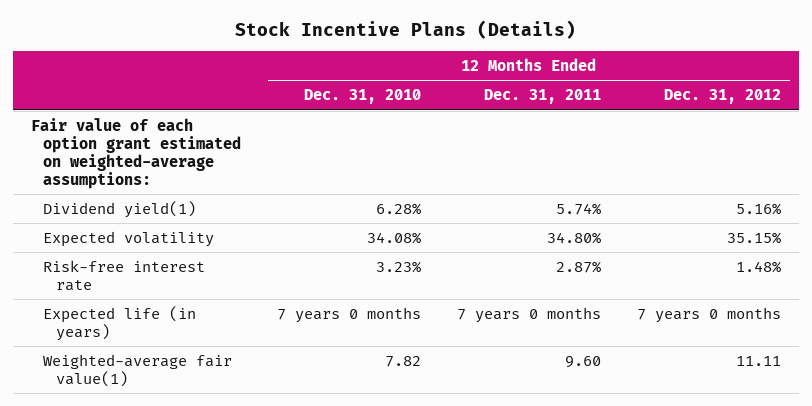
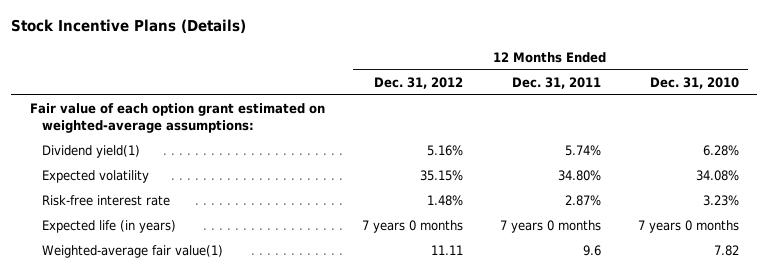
- | 12 Months Ended Dec. 31, 2010 | 12 Months Ended Dec. 31, 2011 | 12 Months Ended Dec. 31, 2012
+ | 12 Months Ended Dec. 31, 2012 | 12 Months Ended Dec. 31, 2011 | 12 Months Ended Dec. 31, 2010
- Weighted-average fair value(1) | 7.82 | 9.60 | 11.11
+ Weighted-average fair value(1) | 11.11 | 9.6 | 7.82

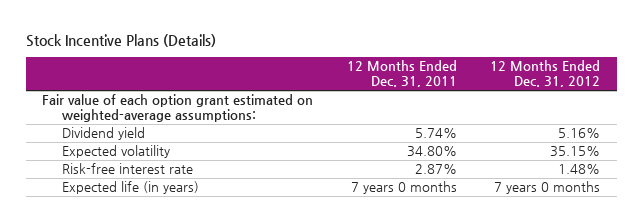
- | 12 Months Ended Dec. 31, 2012 | 12 Months Ended Dec. 31, 2011 | 12 Months Ended Dec. 31, 2010
+ | 12 Months Ended Dec. 31, 2011 | 12 Months Ended Dec. 31, 2012
- Dividend yield(1) | 5.16% | 5.74% | 6.28%
+ Dividend yield | 5.74% | 5.16%
- Weighted-average fair value(1) | 11.11 | 9.6 | 7.82

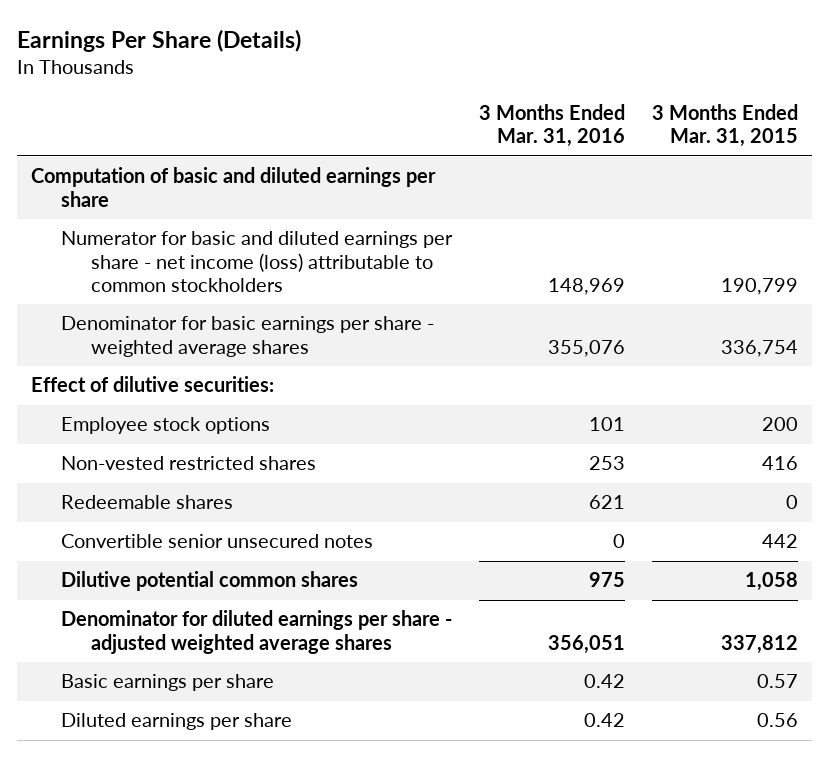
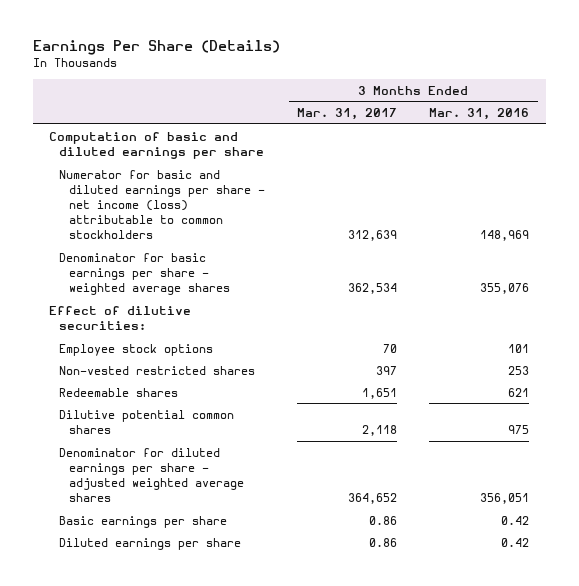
- | 3 Months Ended Mar. 31, 2016 | 3 Months Ended Mar. 31, 2015
+ | 3 Months Ended Mar. 31, 2017 | 3 Months Ended Mar. 31, 2016
- Convertible senior unsecured notes | 0 | 442

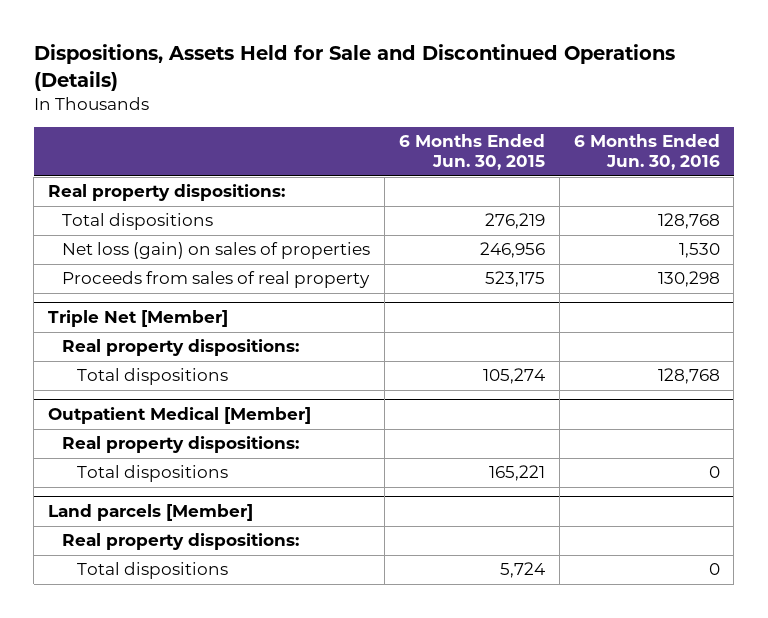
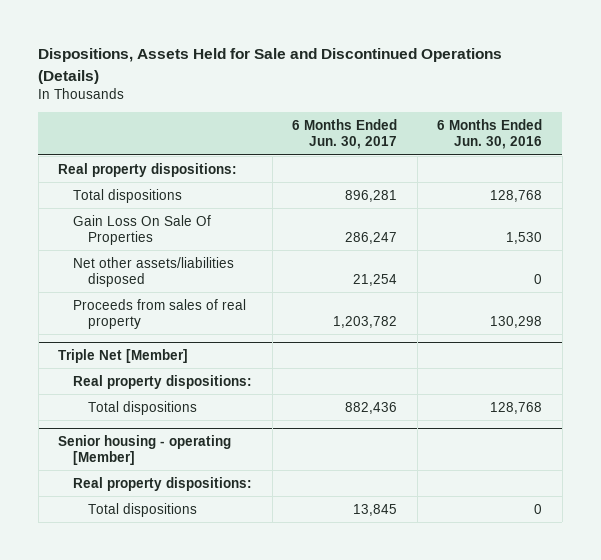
- | 6 Months Ended Jun. 30, 2015 | 6 Months Ended Jun. 30, 2016
+ | 6 Months Ended Jun. 30, 2017 | 6 Months Ended Jun. 30, 2016
- Net loss (gain) on sales of properties | 246,956 | 1,530
+ Gain Loss On Sale Of Properties | 286,247 | 1,530
+ Net other assets/liabilities disposed | 21,254 | 0
- Outpatient Medical [Member]
- Real property dispositions:
- Total dispositions | 165,221 | 0
- Land parcels [Member]
+ Senior housing - operating [Member]

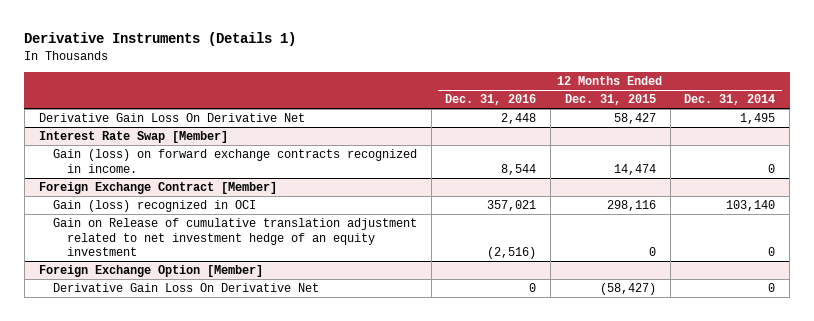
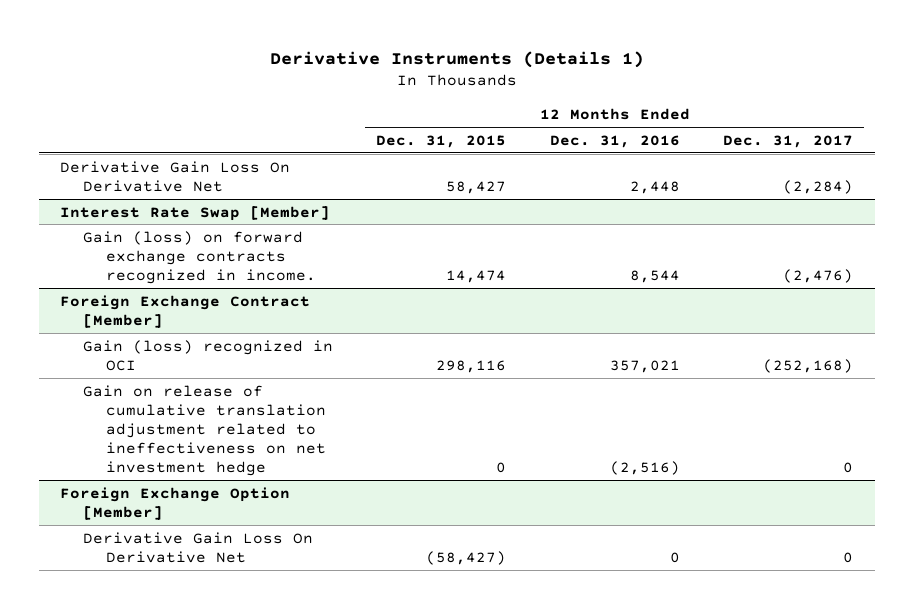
- | 12 Months Ended Dec. 31, 2016 | 12 Months Ended Dec. 31, 2015 | 12 Months Ended Dec. 31, 2014
+ | 12 Months Ended Dec. 31, 2015 | 12 Months Ended Dec. 31, 2016 | 12 Months Ended Dec. 31, 2017
@ Foreign Exchange Contract [Member]
- Gain on Release of cumulative translation adjustment related to net investment hedge of an equity investment | (2,516) | 0 | 0
+ Gain on release of cumulative translation adjustment related to ineffectiveness on net investment hedge | 0 | (2,516) | 0

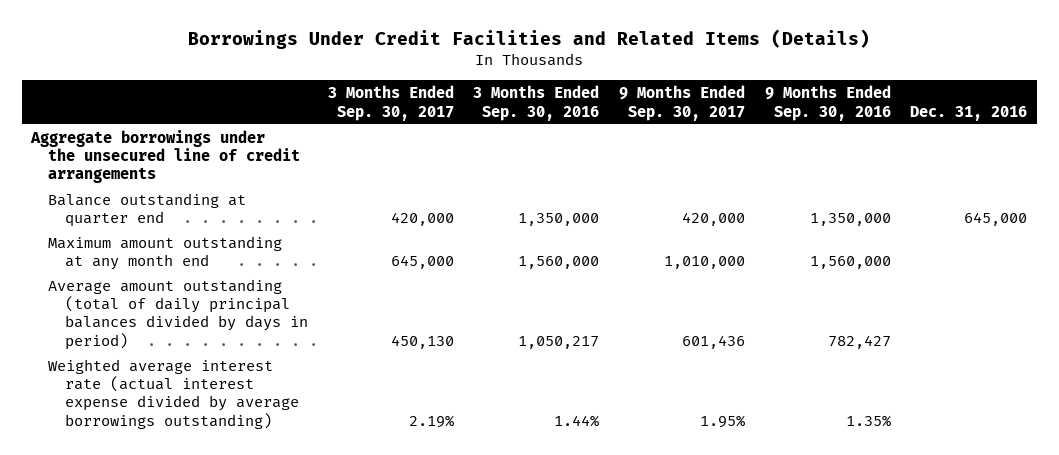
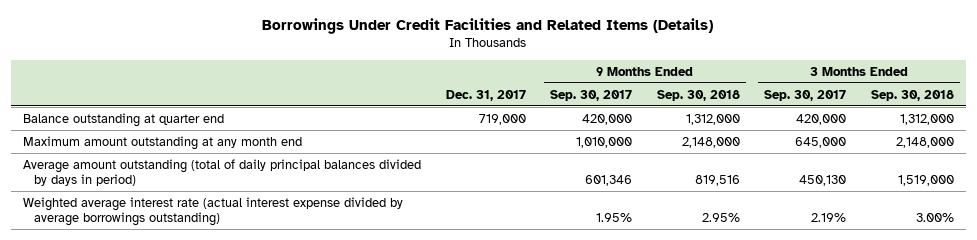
- | 3 Months Ended Sep. 30, 2017 | 3 Months Ended Sep. 30, 2016 | 9 Months Ended Sep. 30, 2017 | 9 Months Ended Sep. 30, 2016 | Dec. 31, 2016
+ | Dec. 31, 2017 | 9 Months Ended Sep. 30, 2017 | 9 Months Ended Sep. 30, 2018 | 3 Months Ended Sep. 30, 2017 | 3 Months Ended Sep. 30, 2018
- Aggregate borrowings under the unsecured line of credit arrangements
- Average amount outstanding (total of daily principal balances divided by days in period) | 450,130 | 1,050,217 | 601,436 | 782,427 |
+ Average amount outstanding (total of daily principal balances divided by days in period) | | 601,346 | 819,516 | 450,130 | 1,519,000

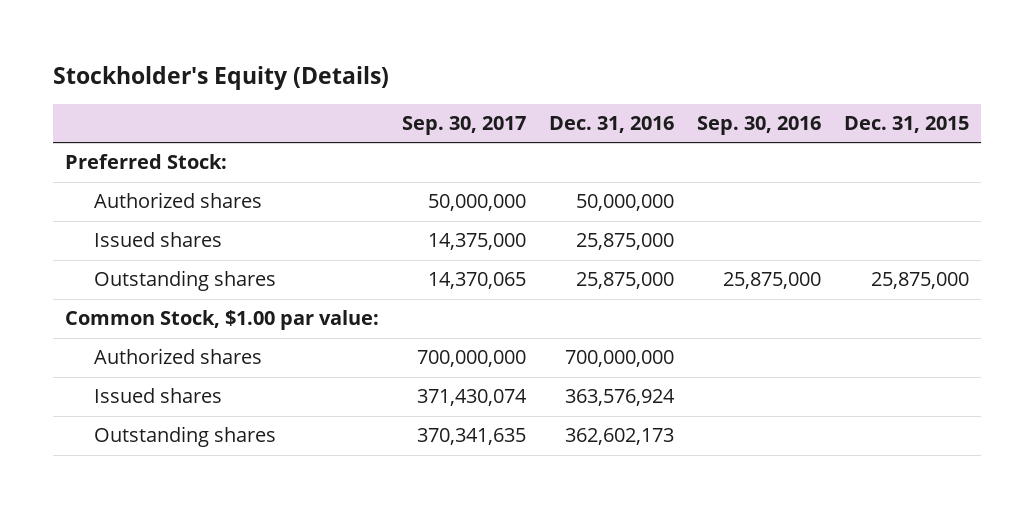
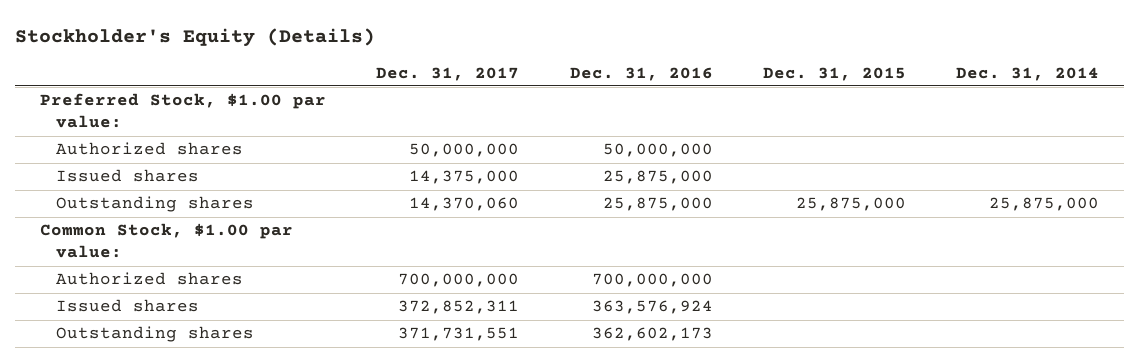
- | Sep. 30, 2017 | Dec. 31, 2016 | Sep. 30, 2016 | Dec. 31, 2015
+ | Dec. 31, 2017 | Dec. 31, 2016 | Dec. 31, 2015 | Dec. 31, 2014
- Preferred Stock:
+ Preferred Stock, $1.00 par value:

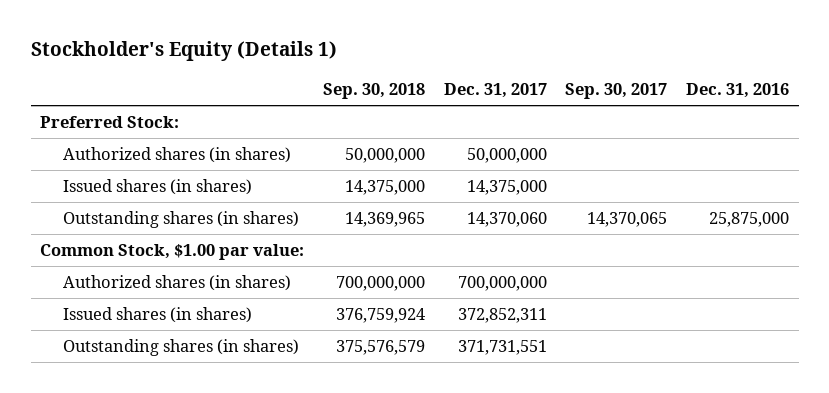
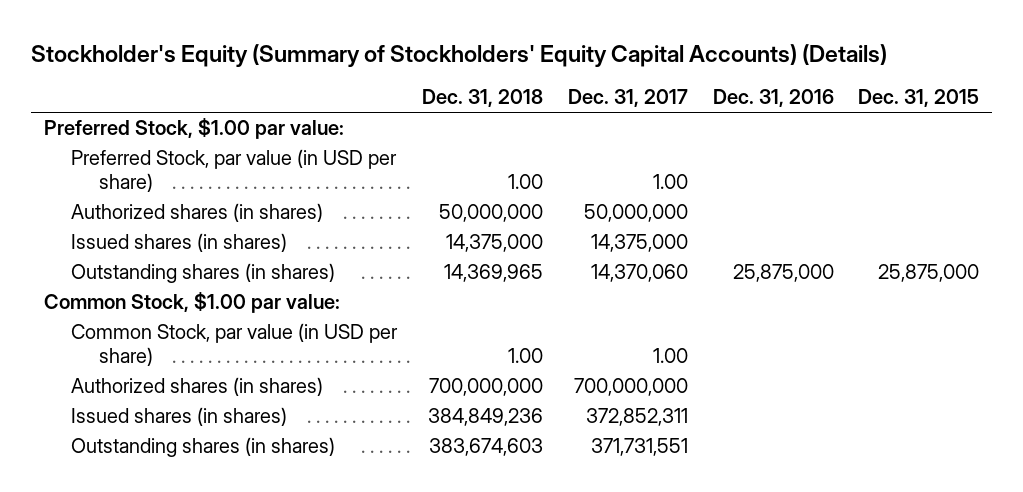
- Stockholder's Equity (Details 1)
+ Stockholder's Equity (Summary of Stockholders' Equity Capital Accounts) (Details)
- | Sep. 30, 2018 | Dec. 31, 2017 | Sep. 30, 2017 | Dec. 31, 2016
+ | Dec. 31, 2018 | Dec. 31, 2017 | Dec. 31, 2016 | Dec. 31, 2015
- Preferred Stock:
+ Preferred Stock, $1.00 par value:
+ Preferred Stock, par value (in USD per share) | 1.00 | 1.00 | |
+ Common Stock, par value (in USD per share) | 1.00 | 1.00 | |

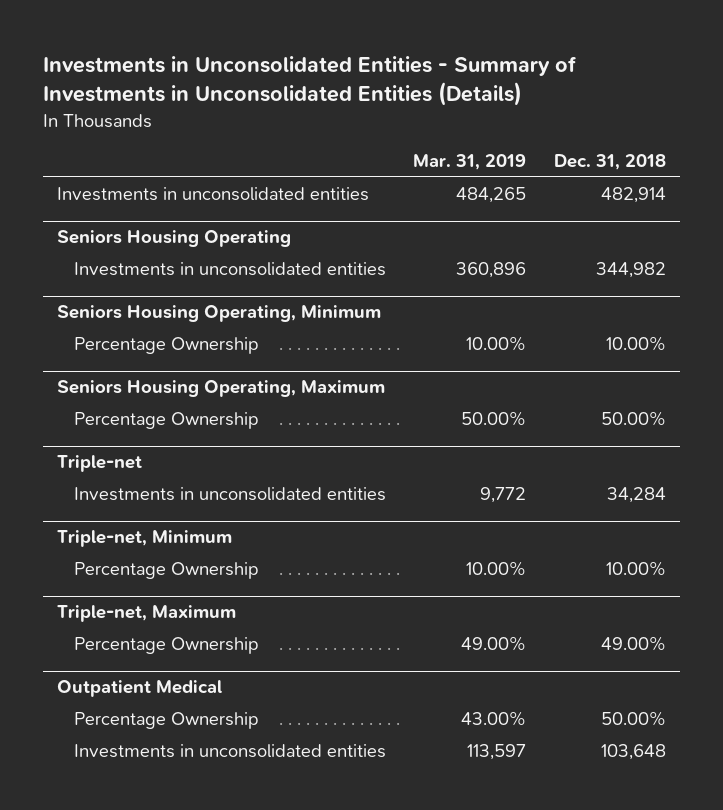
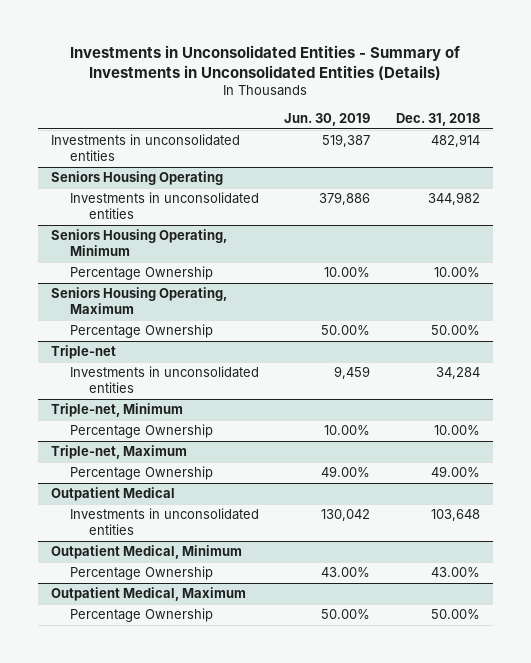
- | Mar. 31, 2019 | Dec. 31, 2018
+ | Jun. 30, 2019 | Dec. 31, 2018
@ Outpatient Medical
- Percentage Ownership | 43.00% | 50.00%
+ Outpatient Medical, Minimum
+ Percentage Ownership | 43.00% | 43.00%
+ Outpatient Medical, Maximum
+ Percentage Ownership | 50.00% | 50.00%

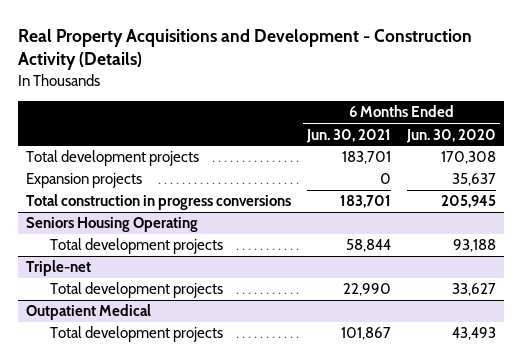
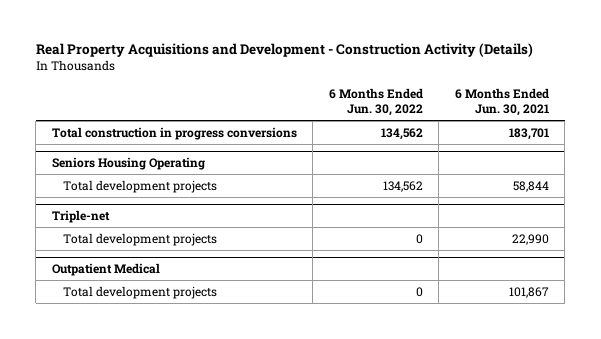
- | 6 Months Ended Jun. 30, 2021 | 6 Months Ended Jun. 30, 2020
+ | 6 Months Ended Jun. 30, 2022 | 6 Months Ended Jun. 30, 2021
- Total development projects | 183,701 | 170,308
- Expansion projects | 0 | 35,637

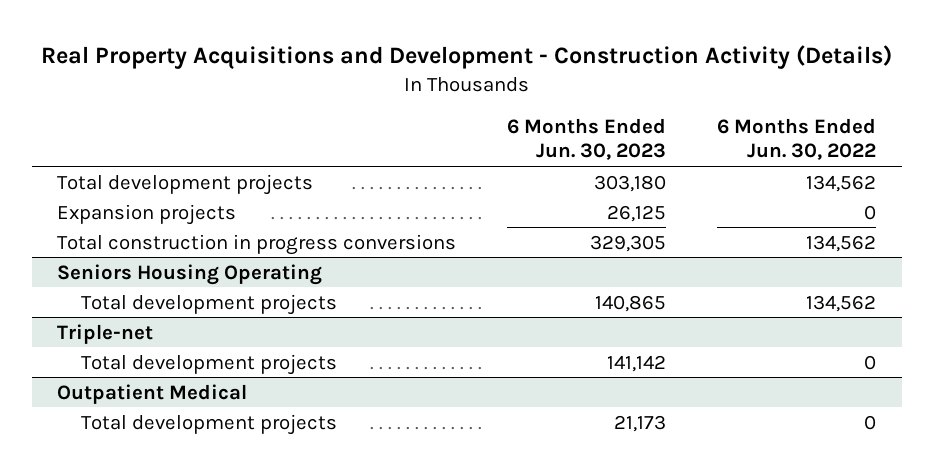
- | 6 Months Ended Jun. 30, 2022 | 6 Months Ended Jun. 30, 2021
+ | 6 Months Ended Jun. 30, 2023 | 6 Months Ended Jun. 30, 2022
+ Total development projects | 303,180 | 134,562
+ Expansion projects | 26,125 | 0

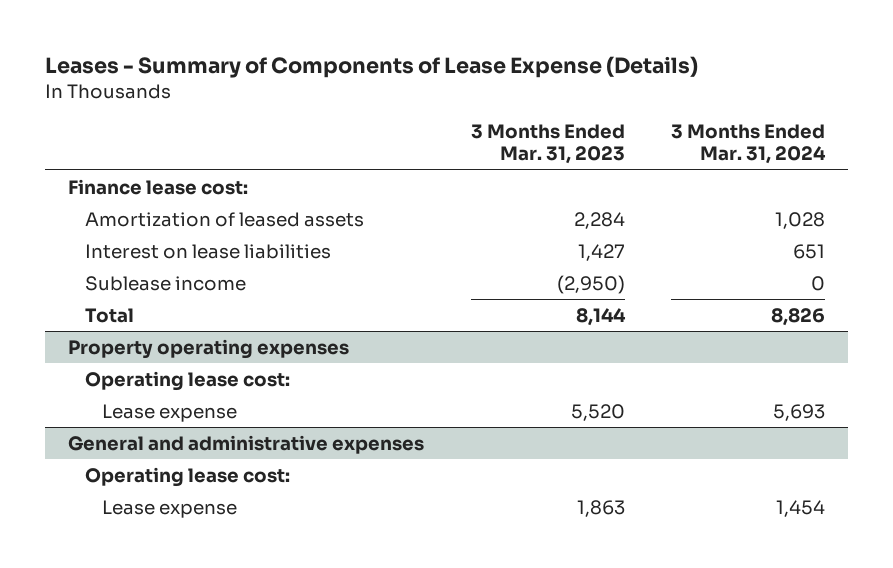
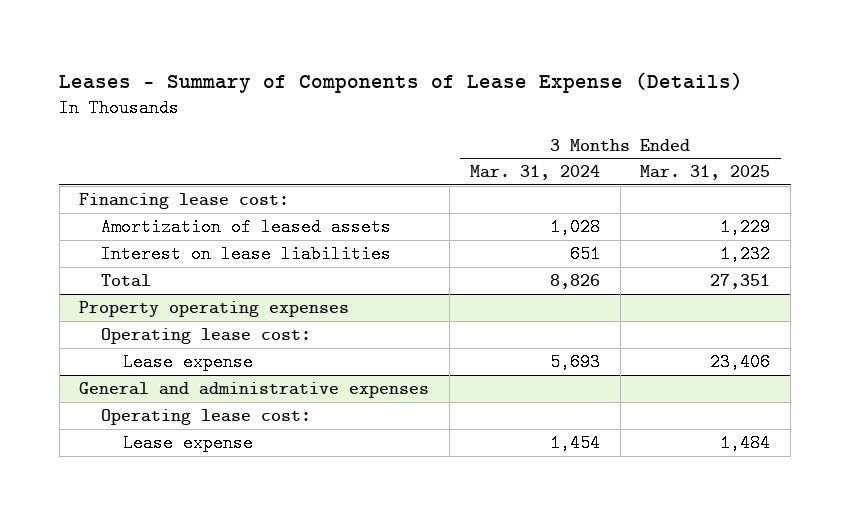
- | 3 Months Ended Mar. 31, 2023 | 3 Months Ended Mar. 31, 2024
+ | 3 Months Ended Mar. 31, 2024 | 3 Months Ended Mar. 31, 2025
- Finance lease cost:
+ Financing lease cost:
- Sublease income | (2,950) | 0

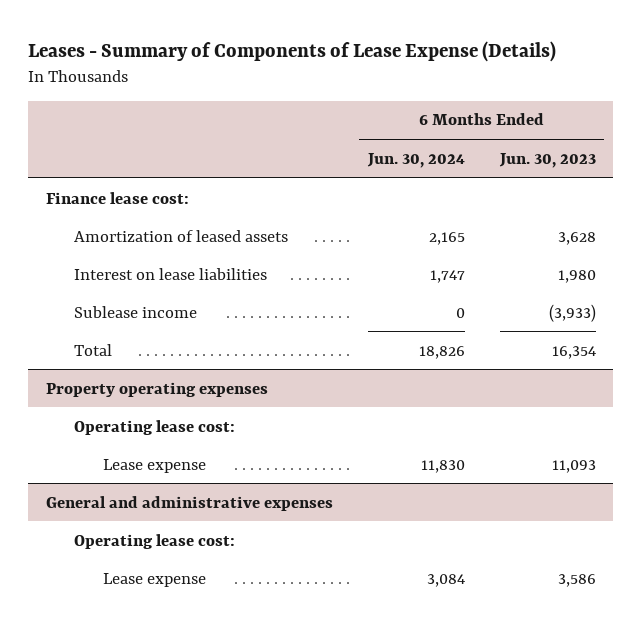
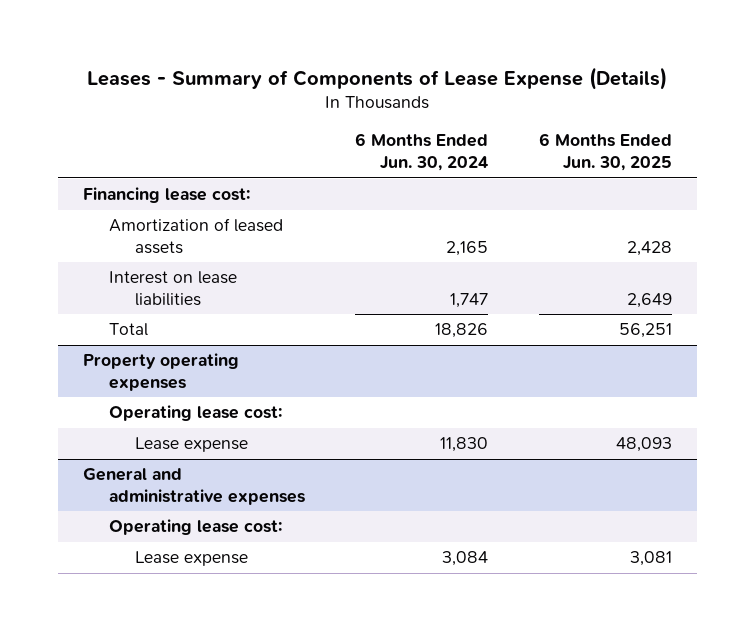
- | 6 Months Ended Jun. 30, 2024 | 6 Months Ended Jun. 30, 2023
+ | 6 Months Ended Jun. 30, 2024 | 6 Months Ended Jun. 30, 2025
- Finance lease cost:
+ Financing lease cost:
- Sublease income | 0 | (3,933)

